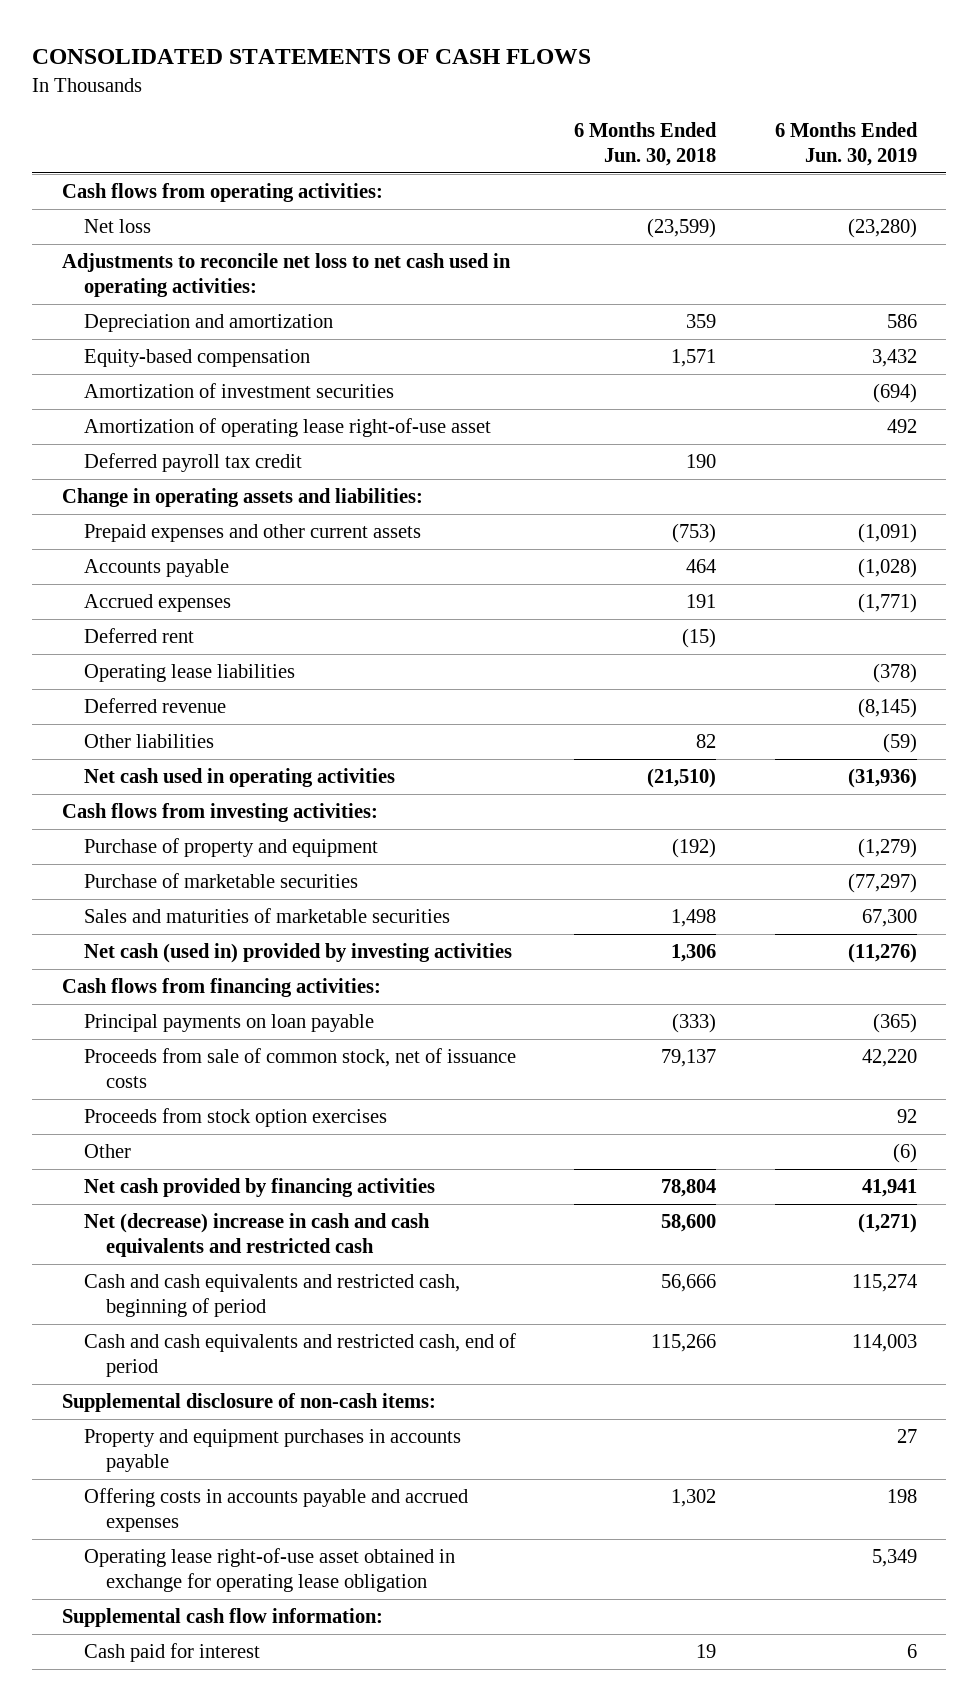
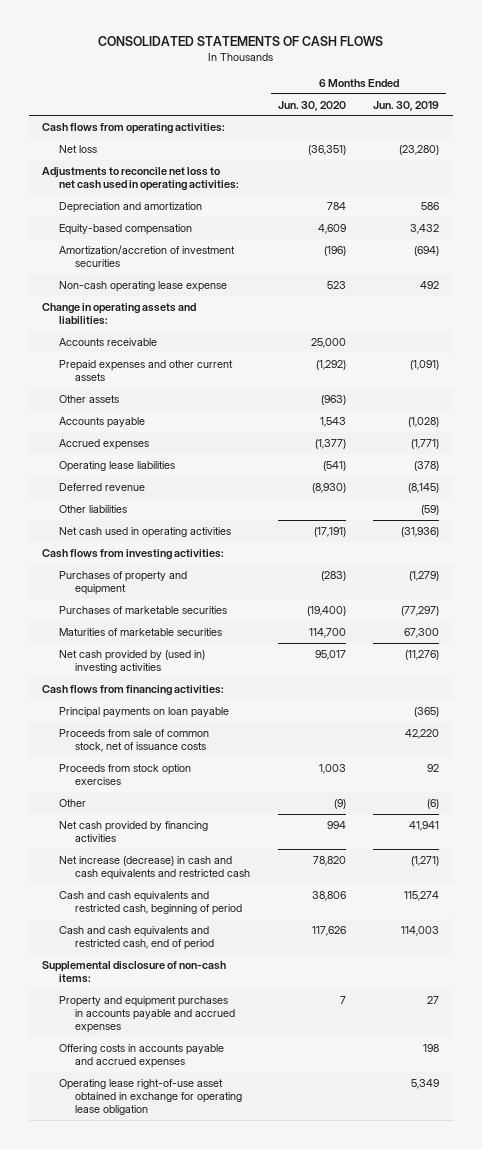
- | 6 Months Ended Jun. 30, 2018 | 6 Months Ended Jun. 30, 2019
+ | 6 Months Ended Jun. 30, 2020 | 6 Months Ended Jun. 30, 2019
- Amortization of investment securities | | (694)
- Amortization of operating lease right-of-use asset | | 492
- Deferred payroll tax credit | 190 |
+ Amortization/accretion of investment securities | (196) | (694)
+ Non-cash operating lease expense | 523 | 492
+ Accounts receivable | 25,000 |
+ Other assets | (963) |
- Deferred rent | (15) |
- Purchase of property and equipment | (192) | (1,279)
- Purchase of marketable securities | | (77,297)
- Sales and maturities of marketable securities | 1,498 | 67,300
- Net cash (used in) provided by investing activities | 1,306 | (11,276)
+ Purchases of property and equipment | (283) | (1,279)
+ Purchases of marketable securities | (19,400) | (77,297)
+ Maturities of marketable securities | 114,700 | 67,300
+ Net cash provided by (used in) investing activities | 95,017 | (11,276)
- Net (decrease) increase in cash and cash equivalents and restricted cash | 58,600 | (1,271)
+ Net increase (decrease) in cash and cash equivalents and restricted cash | 78,820 | (1,271)
- Property and equipment purchases in accounts payable | | 27
+ Property and equipment purchases in accounts payable and accrued expenses | 7 | 27
- Supplemental cash flow information:
- Cash paid for interest | 19 | 6

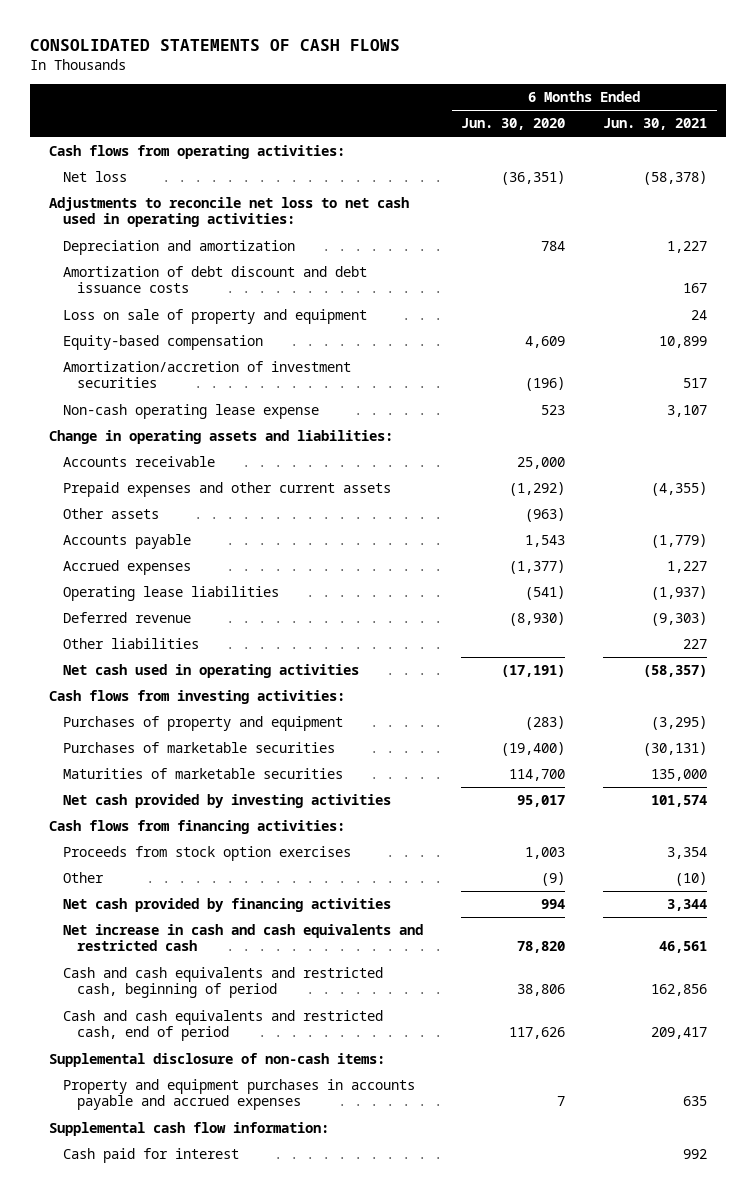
- | 6 Months Ended Jun. 30, 2020 | 6 Months Ended Jun. 30, 2019
+ | 6 Months Ended Jun. 30, 2020 | 6 Months Ended Jun. 30, 2021
+ Amortization of debt discount and debt issuance costs | | 167
+ Loss on sale of property and equipment | | 24
- Net cash provided by (used in) investing activities | 95,017 | (11,276)
+ Net cash provided by investing activities | 95,017 | 101,574
- Principal payments on loan payable | | (365)
- Proceeds from sale of common stock, net of issuance costs | | 42,220
- Net increase (decrease) in cash and cash equivalents and restricted cash | 78,820 | (1,271)
+ Net increase in cash and cash equivalents and restricted cash | 78,820 | 46,561
- Offering costs in accounts payable and accrued expenses | | 198
- Operating lease right-of-use asset obtained in exchange for operating lease obligation | | 5,349
+ Supplemental cash flow information:
+ Cash paid for interest | | 992

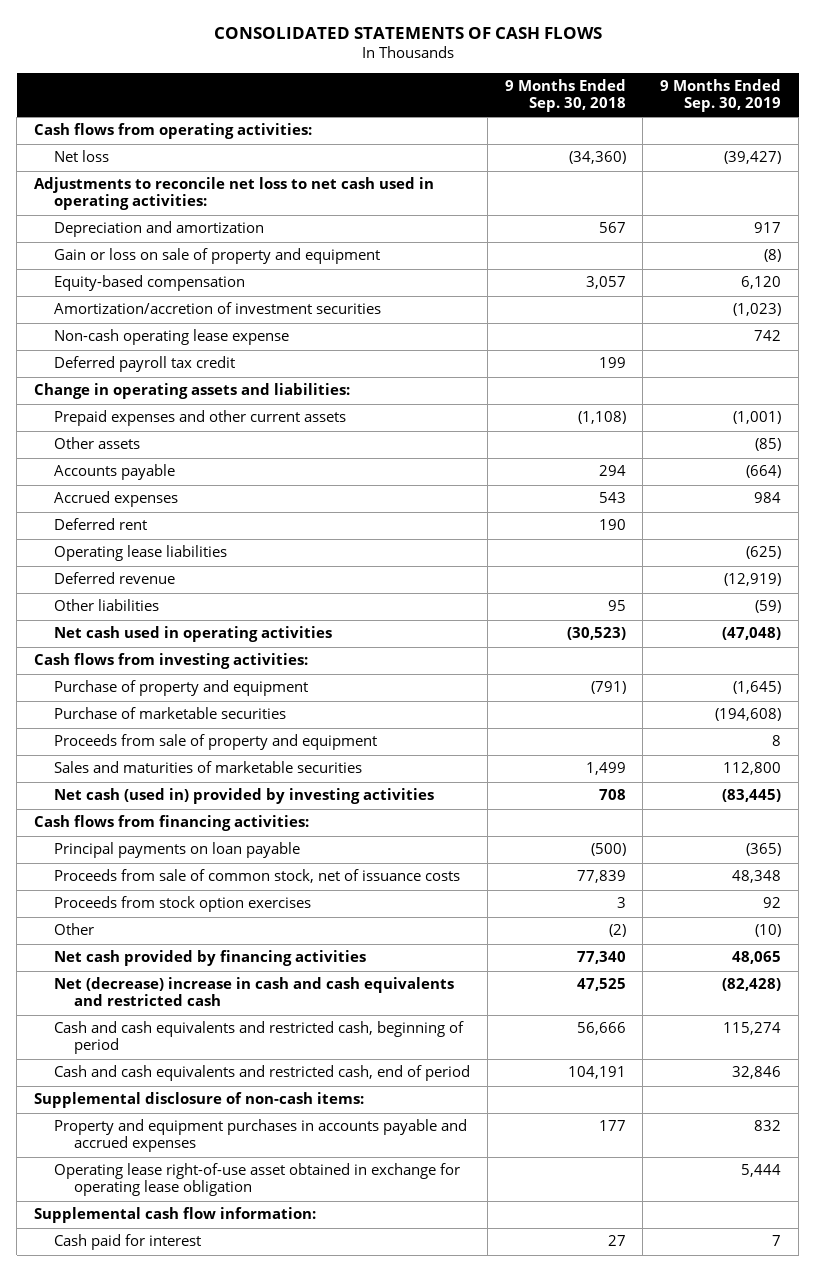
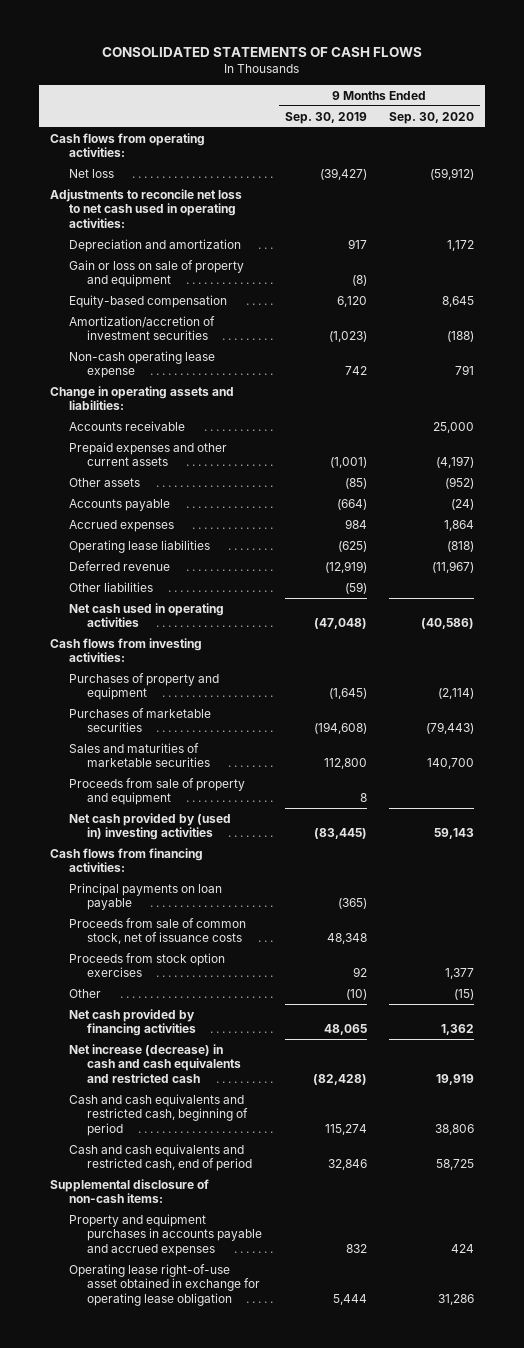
- | 9 Months Ended Sep. 30, 2018 | 9 Months Ended Sep. 30, 2019
+ | 9 Months Ended Sep. 30, 2019 | 9 Months Ended Sep. 30, 2020
- Deferred payroll tax credit | 199 |
+ Accounts receivable | | 25,000
- Deferred rent | 190 |
- Purchase of property and equipment | (791) | (1,645)
- Purchase of marketable securities | | (194,608)
+ Purchases of property and equipment | (1,645) | (2,114)
+ Purchases of marketable securities | (194,608) | (79,443)
- Net cash (used in) provided by investing activities | 708 | (83,445)
moved down: Proceeds from sale of property and equipment | 8 |
+ Net cash provided by (used in) investing activities | (83,445) | 59,143
- Net (decrease) increase in cash and cash equivalents and restricted cash | 47,525 | (82,428)
+ Net increase (decrease) in cash and cash equivalents and restricted cash | (82,428) | 19,919
- Supplemental cash flow information:
- Cash paid for interest | 27 | 7

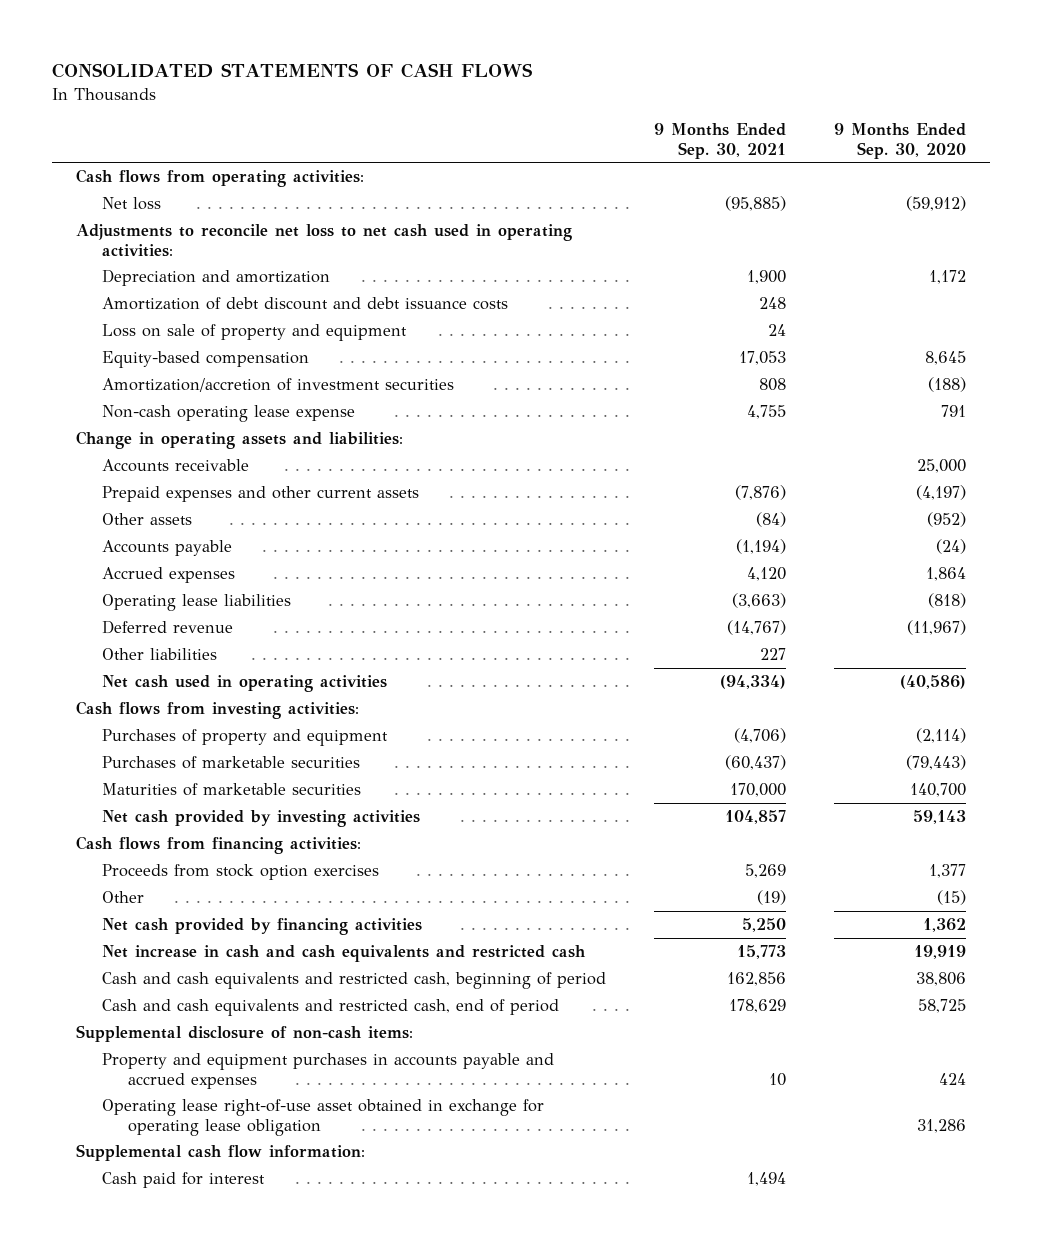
- | 9 Months Ended Sep. 30, 2019 | 9 Months Ended Sep. 30, 2020
+ | 9 Months Ended Sep. 30, 2021 | 9 Months Ended Sep. 30, 2020
- Gain or loss on sale of property and equipment | (8) |
+ Amortization of debt discount and debt issuance costs | 248 |
+ Loss on sale of property and equipment | 24 |
- Sales and maturities of marketable securities | 112,800 | 140,700
- Proceeds from sale of property and equipment | 8 |
- Net cash provided by (used in) investing activities | (83,445) | 59,143
+ Maturities of marketable securities | 170,000 | 140,700
+ Net cash provided by investing activities | 104,857 | 59,143
- Principal payments on loan payable | (365) |
- Proceeds from sale of common stock, net of issuance costs | 48,348 |
- Net increase (decrease) in cash and cash equivalents and restricted cash | (82,428) | 19,919
+ Net increase in cash and cash equivalents and restricted cash | 15,773 | 19,919
+ Supplemental cash flow information:
+ Cash paid for interest | 1,494 |

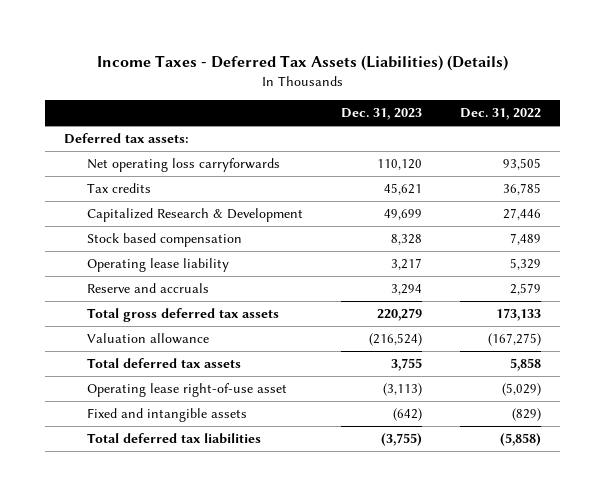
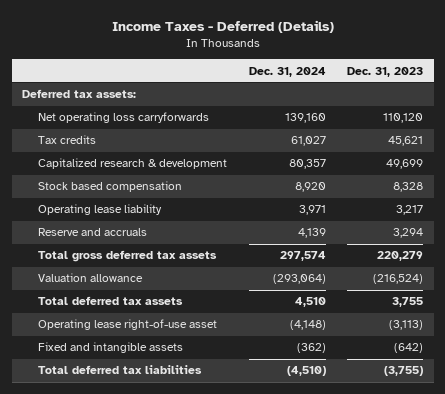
- Income Taxes - Deferred Tax Assets (Liabilities) (Details)
+ Income Taxes - Deferred (Details)
- | Dec. 31, 2023 | Dec. 31, 2022
+ | Dec. 31, 2024 | Dec. 31, 2023
- Capitalized Research & Development | 49,699 | 27,446
+ Capitalized research & development | 80,357 | 49,699

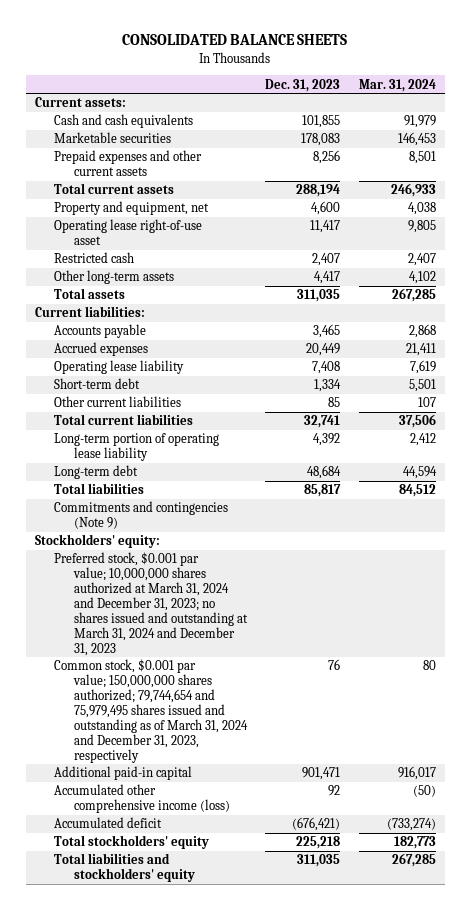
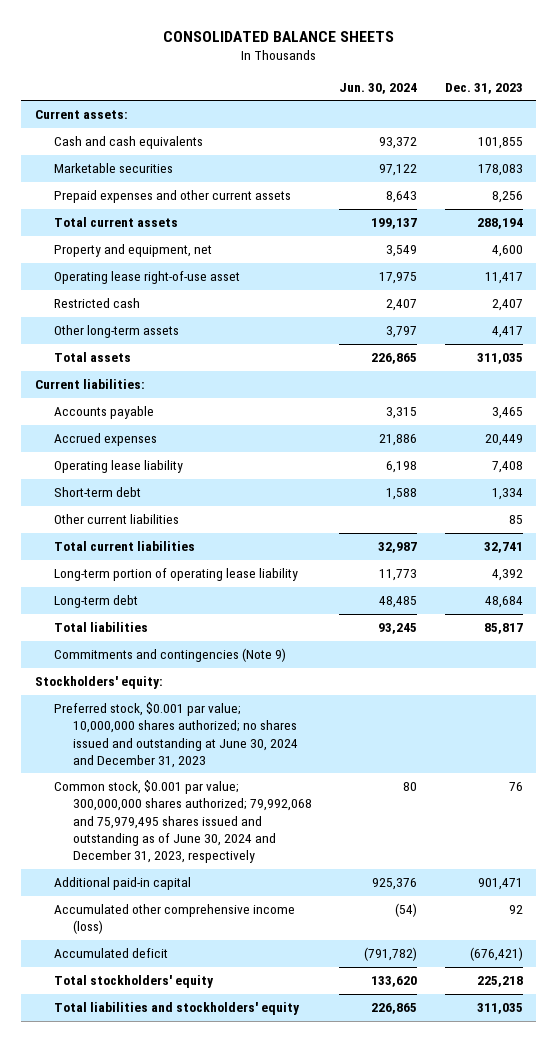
- | Dec. 31, 2023 | Mar. 31, 2024
+ | Jun. 30, 2024 | Dec. 31, 2023
- Preferred stock, $0.001 par value; 10,000,000 shares authorized at March 31, 2024 and December 31, 2023; no shares issued and outstanding at March 31, 2024 and December 31, 2023
- Common stock, $0.001 par value; 150,000,000 shares authorized; 79,744,654 and 75,979,495 shares issued and outstanding as of March 31, 2024 and December 31, 2023, respectively | 76 | 80
+ Preferred stock, $0.001 par value; 10,000,000 shares authorized; no shares issued and outstanding at June 30, 2024 and December 31, 2023
+ Common stock, $0.001 par value; 300,000,000 shares authorized; 79,992,068 and 75,979,495 shares issued and outstanding as of June 30, 2024 and December 31, 2023, respectively | 80 | 76

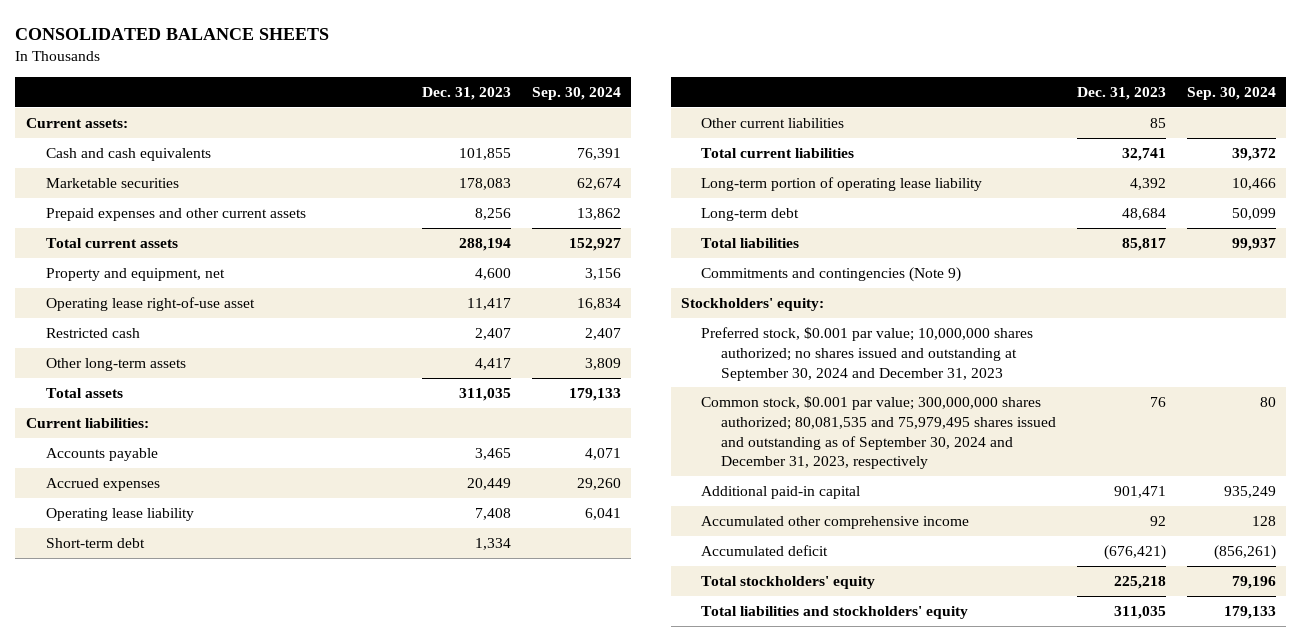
- | Jun. 30, 2024 | Dec. 31, 2023
+ | Dec. 31, 2023 | Sep. 30, 2024
- Preferred stock, $0.001 par value; 10,000,000 shares authorized; no shares issued and outstanding at June 30, 2024 and December 31, 2023
- Common stock, $0.001 par value; 300,000,000 shares authorized; 79,992,068 and 75,979,495 shares issued and outstanding as of June 30, 2024 and December 31, 2023, respectively | 80 | 76
+ Preferred stock, $0.001 par value; 10,000,000 shares authorized; no shares issued and outstanding at September 30, 2024 and December 31, 2023
+ Common stock, $0.001 par value; 300,000,000 shares authorized; 80,081,535 and 75,979,495 shares issued and outstanding as of September 30, 2024 and December 31, 2023, respectively | 76 | 80
- Accumulated other comprehensive income (loss) | (54) | 92
+ Accumulated other comprehensive income | 92 | 128

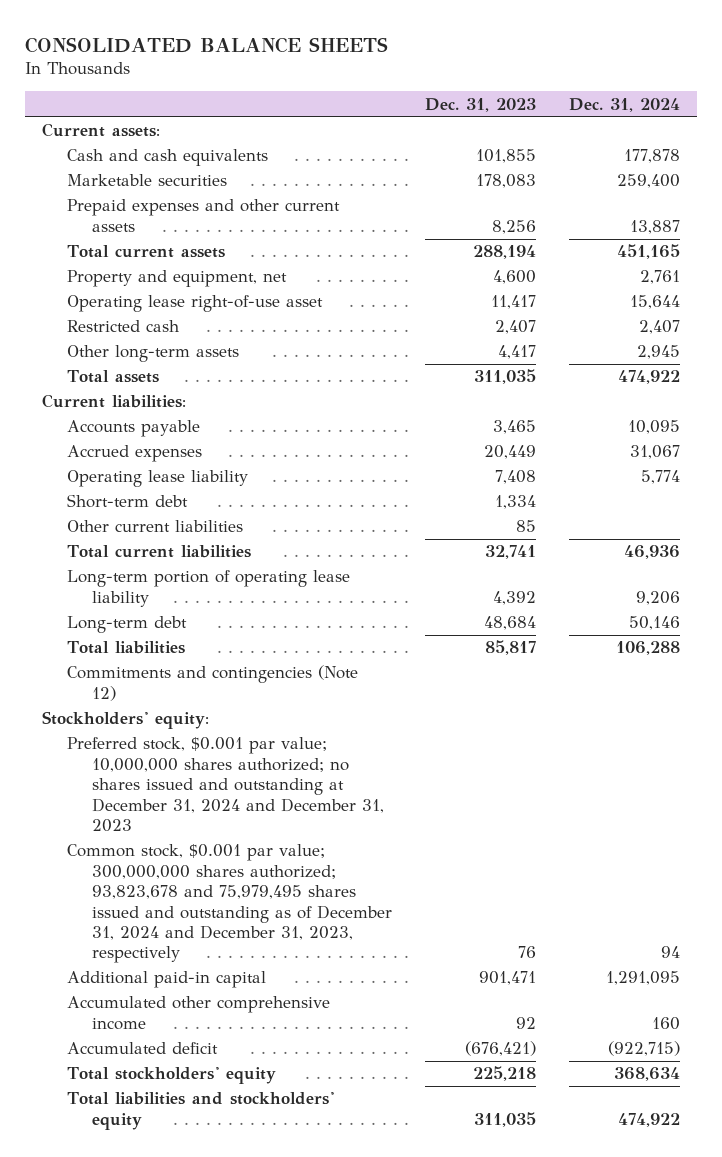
- | Dec. 31, 2023 | Sep. 30, 2024
+ | Dec. 31, 2023 | Dec. 31, 2024
- Commitments and contingencies (Note 9)
+ Commitments and contingencies (Note 12)
- Preferred stock, $0.001 par value; 10,000,000 shares authorized; no shares issued and outstanding at September 30, 2024 and December 31, 2023
- Common stock, $0.001 par value; 300,000,000 shares authorized; 80,081,535 and 75,979,495 shares issued and outstanding as of September 30, 2024 and December 31, 2023, respectively | 76 | 80
+ Preferred stock, $0.001 par value; 10,000,000 shares authorized; no shares issued and outstanding at December 31, 2024 and December 31, 2023
+ Common stock, $0.001 par value; 300,000,000 shares authorized; 93,823,678 and 75,979,495 shares issued and outstanding as of December 31, 2024 and December 31, 2023, respectively | 76 | 94

